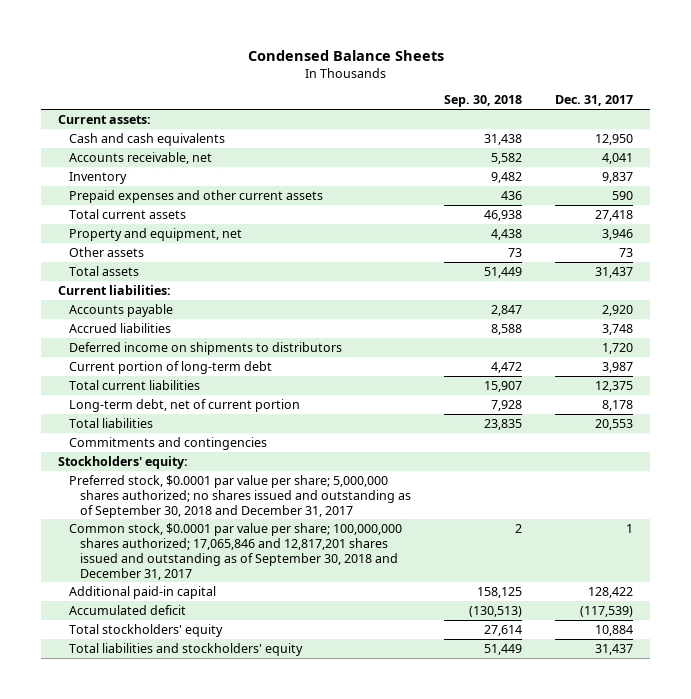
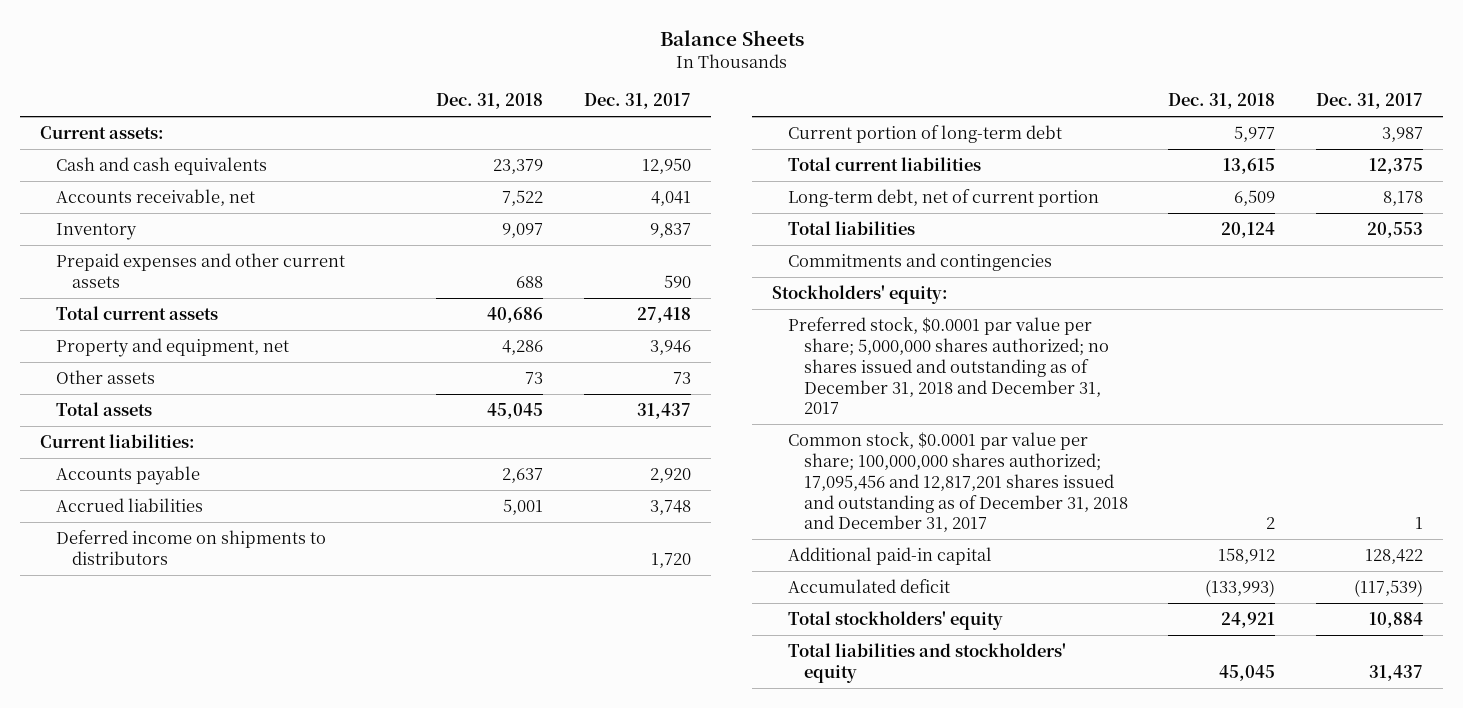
- Condensed Balance Sheets
+ Balance Sheets
- | Sep. 30, 2018 | Dec. 31, 2017
+ | Dec. 31, 2018 | Dec. 31, 2017
- Preferred stock, $0.0001 par value per share; 5,000,000 shares authorized; no shares issued and outstanding as of September 30, 2018 and December 31, 2017
- Common stock, $0.0001 par value per share; 100,000,000 shares authorized; 17,065,846 and 12,817,201 shares issued and outstanding as of September 30, 2018 and December 31, 2017 | 2 | 1
+ Preferred stock, $0.0001 par value per share; 5,000,000 shares authorized; no shares issued and outstanding as of December 31, 2018 and December 31, 2017
+ Common stock, $0.0001 par value per share; 100,000,000 shares authorized; 17,095,456 and 12,817,201 shares issued and outstanding as of December 31, 2018 and December 31, 2017 | 2 | 1

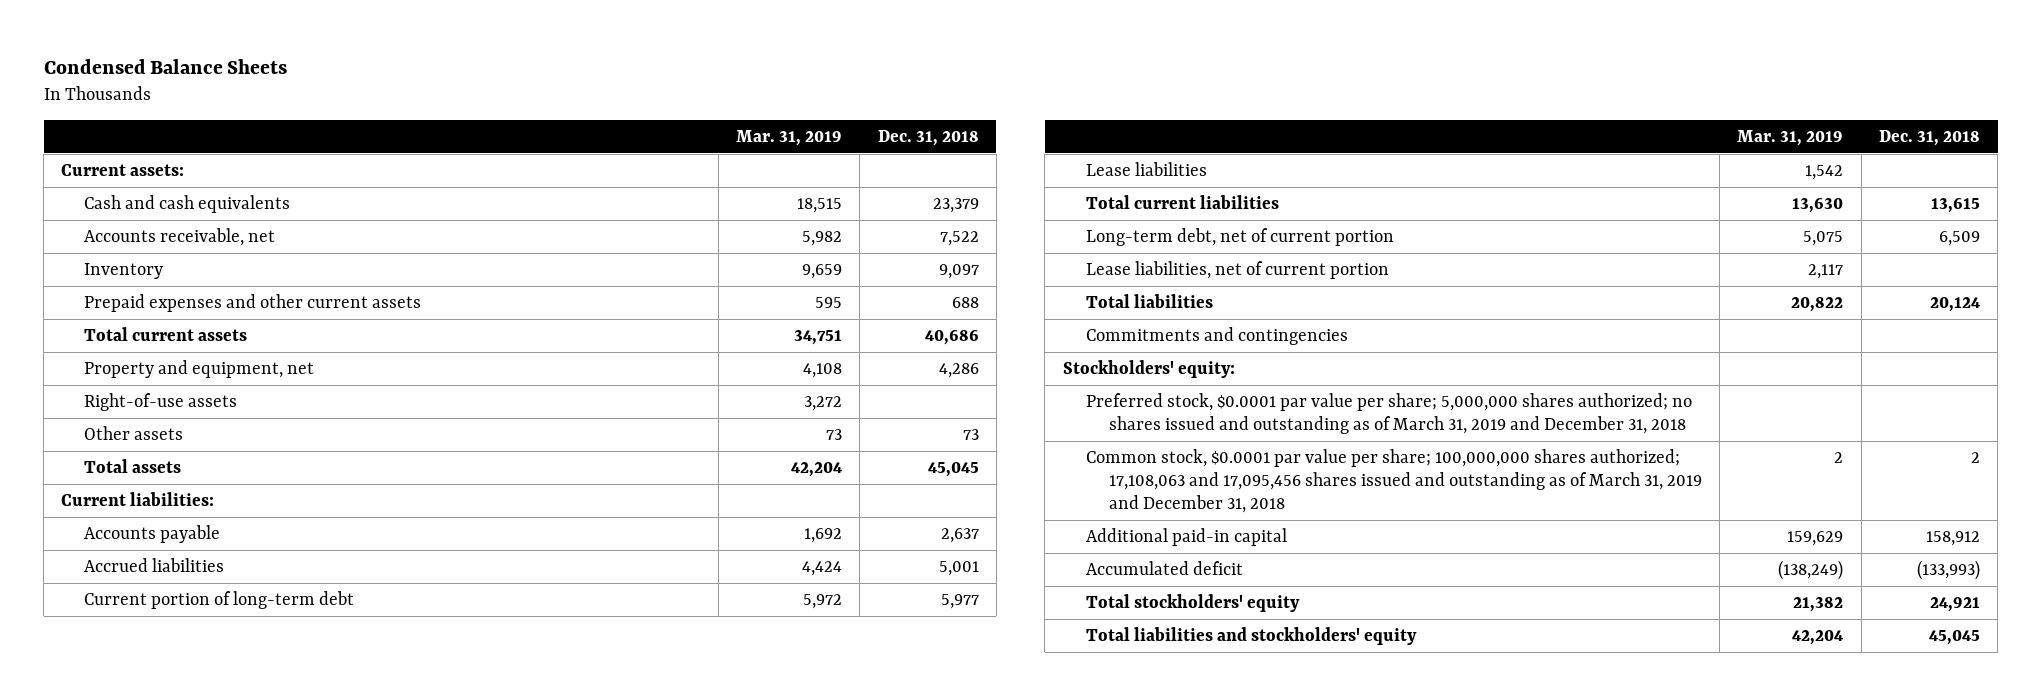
- Balance Sheets
+ Condensed Balance Sheets
- | Dec. 31, 2018 | Dec. 31, 2017
+ | Mar. 31, 2019 | Dec. 31, 2018
+ Right-of-use assets | 3,272 |
- Deferred income on shipments to distributors | | 1,720
+ Lease liabilities | 1,542 |
+ Lease liabilities, net of current portion | 2,117 |
- Preferred stock, $0.0001 par value per share; 5,000,000 shares authorized; no shares issued and outstanding as of December 31, 2018 and December 31, 2017
- Common stock, $0.0001 par value per share; 100,000,000 shares authorized; 17,095,456 and 12,817,201 shares issued and outstanding as of December 31, 2018 and December 31, 2017 | 2 | 1
+ Preferred stock, $0.0001 par value per share; 5,000,000 shares authorized; no shares issued and outstanding as of March 31, 2019 and December 31, 2018
+ Common stock, $0.0001 par value per share; 100,000,000 shares authorized; 17,108,063 and 17,095,456 shares issued and outstanding as of March 31, 2019 and December 31, 2018 | 2 | 2

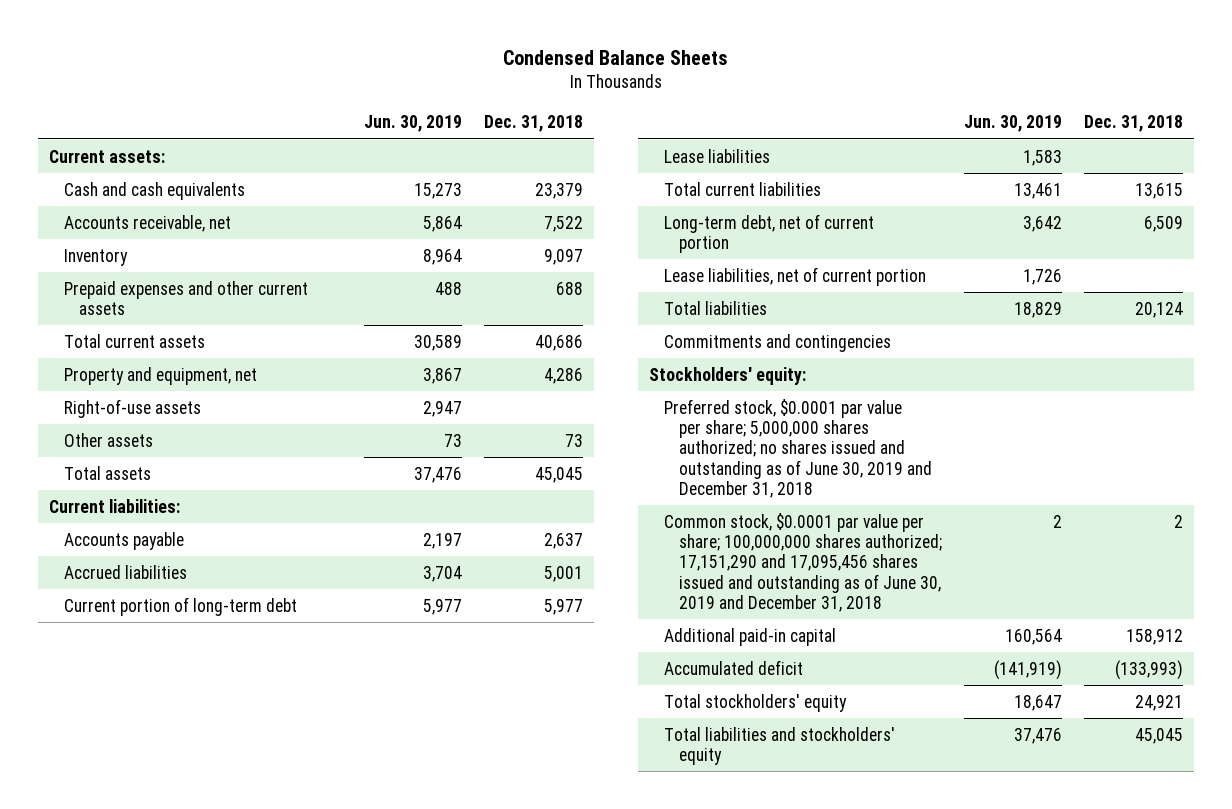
- | Mar. 31, 2019 | Dec. 31, 2018
+ | Jun. 30, 2019 | Dec. 31, 2018
- Preferred stock, $0.0001 par value per share; 5,000,000 shares authorized; no shares issued and outstanding as of March 31, 2019 and December 31, 2018
- Common stock, $0.0001 par value per share; 100,000,000 shares authorized; 17,108,063 and 17,095,456 shares issued and outstanding as of March 31, 2019 and December 31, 2018 | 2 | 2
+ Preferred stock, $0.0001 par value per share; 5,000,000 shares authorized; no shares issued and outstanding as of June 30, 2019 and December 31, 2018
+ Common stock, $0.0001 par value per share; 100,000,000 shares authorized; 17,151,290 and 17,095,456 shares issued and outstanding as of June 30, 2019 and December 31, 2018 | 2 | 2

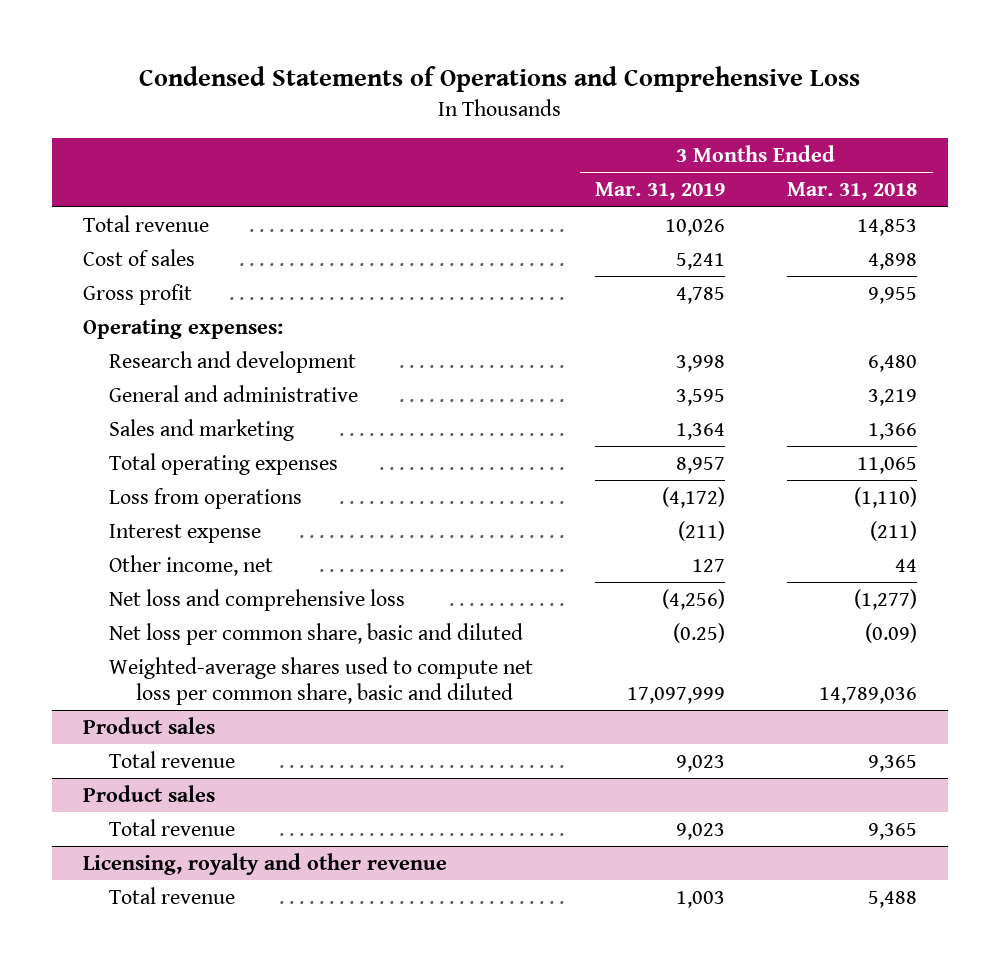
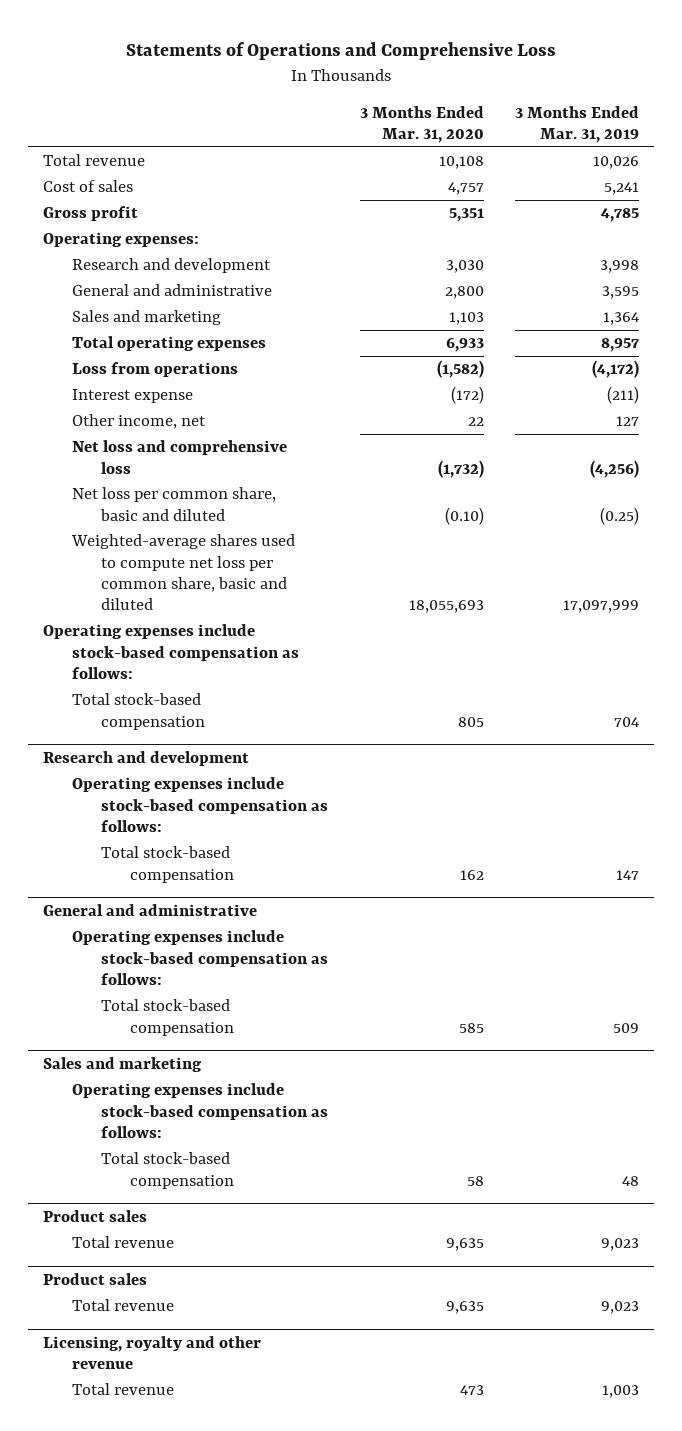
- Condensed Statements of Operations and Comprehensive Loss
+ Statements of Operations and Comprehensive Loss
- | 3 Months Ended Mar. 31, 2019 | 3 Months Ended Mar. 31, 2018
+ | 3 Months Ended Mar. 31, 2020 | 3 Months Ended Mar. 31, 2019
+ Operating expenses include stock-based compensation as follows:
+ Total stock-based compensation | 805 | 704
+ Research and development
+ Operating expenses include stock-based compensation as follows:
+ Total stock-based compensation | 162 | 147
+ General and administrative
+ Operating expenses include stock-based compensation as follows:
+ Total stock-based compensation | 585 | 509
+ Sales and marketing
+ Operating expenses include stock-based compensation as follows:
+ Total stock-based compensation | 58 | 48

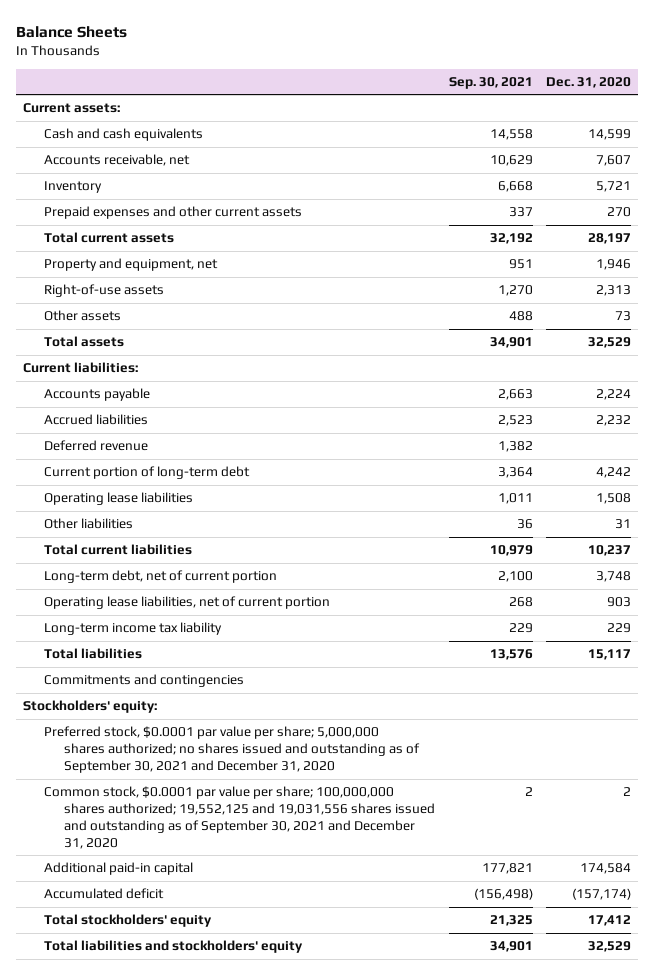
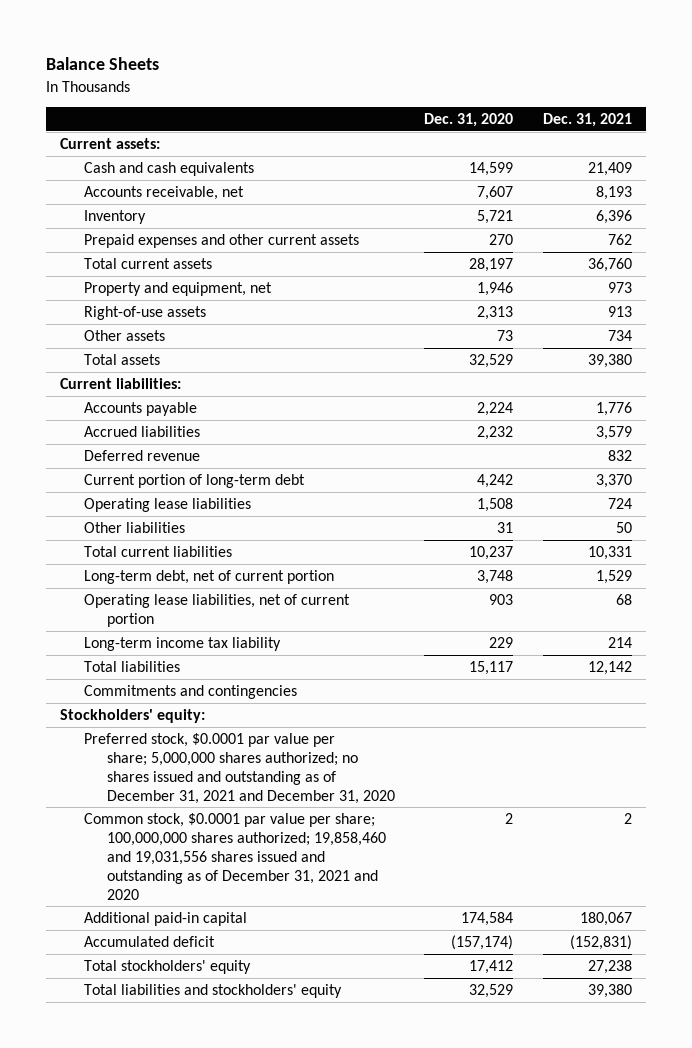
- | Sep. 30, 2021 | Dec. 31, 2020
+ | Dec. 31, 2020 | Dec. 31, 2021
- Preferred stock, $0.0001 par value per share; 5,000,000 shares authorized; no shares issued and outstanding as of September 30, 2021 and December 31, 2020
- Common stock, $0.0001 par value per share; 100,000,000 shares authorized; 19,552,125 and 19,031,556 shares issued and outstanding as of September 30, 2021 and December 31, 2020 | 2 | 2
+ Preferred stock, $0.0001 par value per share; 5,000,000 shares authorized; no shares issued and outstanding as of December 31, 2021 and December 31, 2020
+ Common stock, $0.0001 par value per share; 100,000,000 shares authorized; 19,858,460 and 19,031,556 shares issued and outstanding as of December 31, 2021 and 2020 | 2 | 2

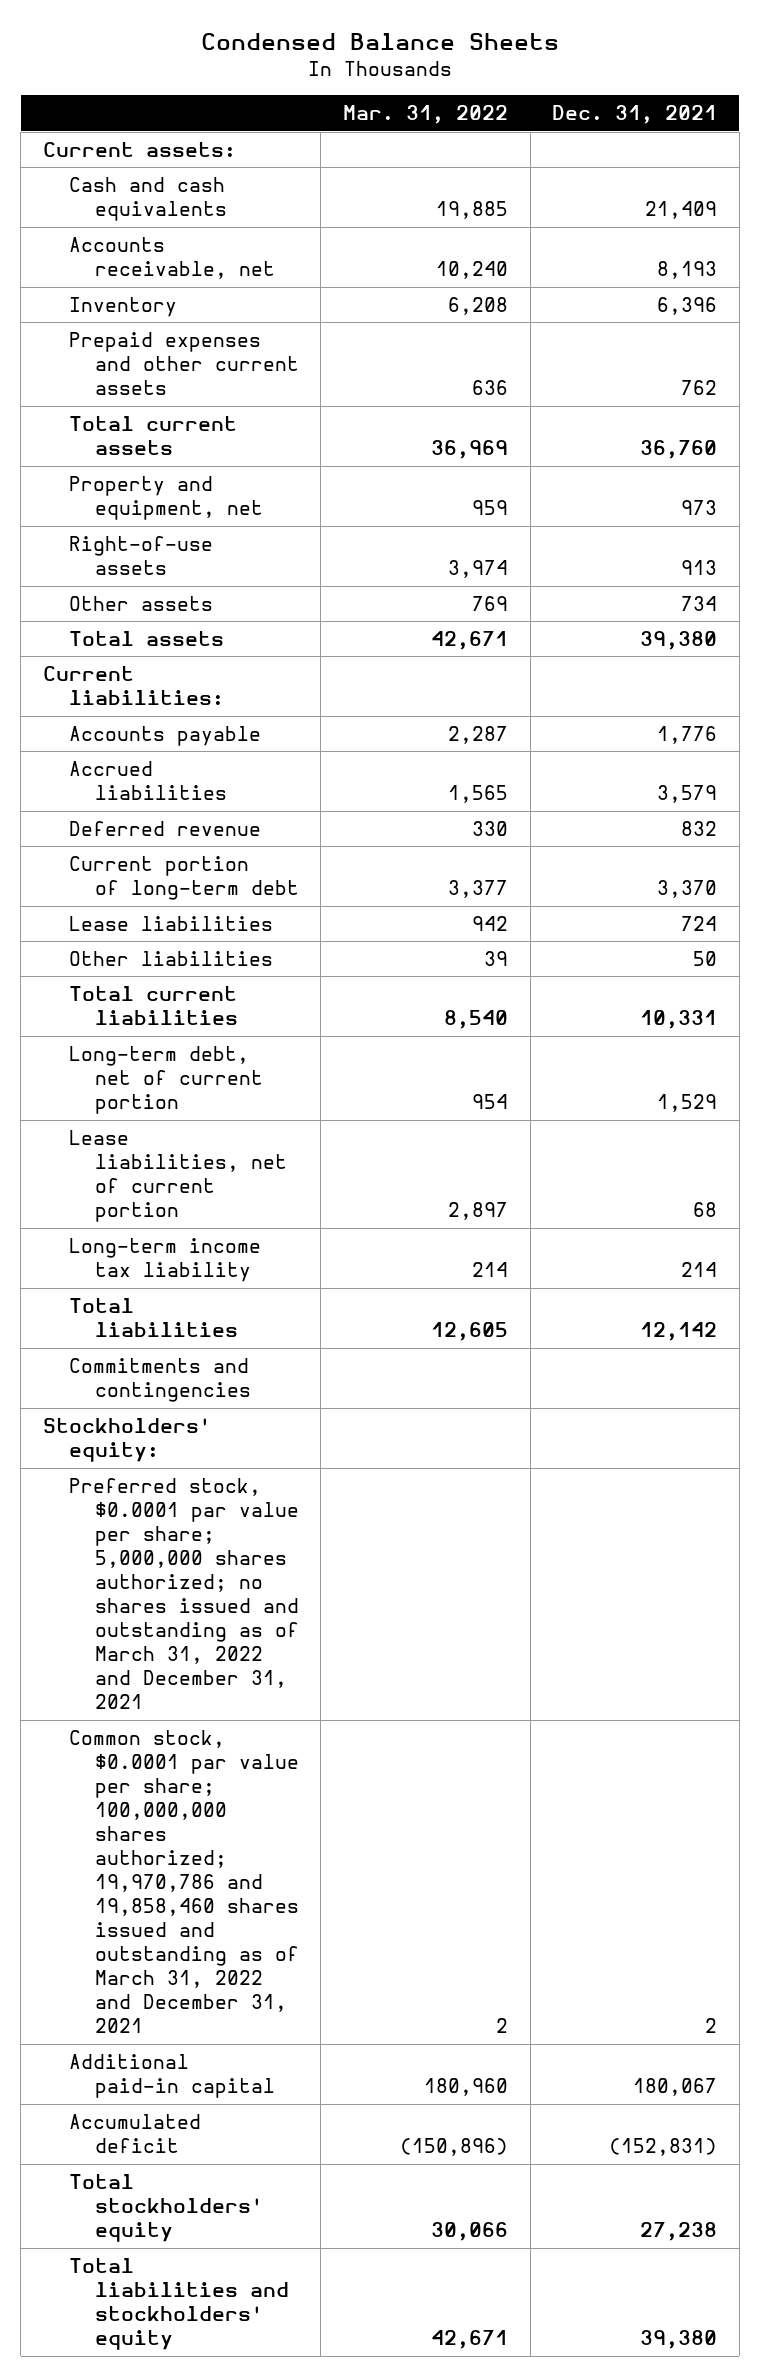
- Balance Sheets
+ Condensed Balance Sheets
- | Dec. 31, 2020 | Dec. 31, 2021
+ | Mar. 31, 2022 | Dec. 31, 2021
- Operating lease liabilities | 1,508 | 724
+ Lease liabilities | 942 | 724
- Operating lease liabilities, net of current portion | 903 | 68
+ Lease liabilities, net of current portion | 2,897 | 68
- Preferred stock, $0.0001 par value per share; 5,000,000 shares authorized; no shares issued and outstanding as of December 31, 2021 and December 31, 2020
- Common stock, $0.0001 par value per share; 100,000,000 shares authorized; 19,858,460 and 19,031,556 shares issued and outstanding as of December 31, 2021 and 2020 | 2 | 2
+ Preferred stock, $0.0001 par value per share; 5,000,000 shares authorized; no shares issued and outstanding as of March 31, 2022 and December 31, 2021
+ Common stock, $0.0001 par value per share; 100,000,000 shares authorized; 19,970,786 and 19,858,460 shares issued and outstanding as of March 31, 2022 and December 31, 2021 | 2 | 2

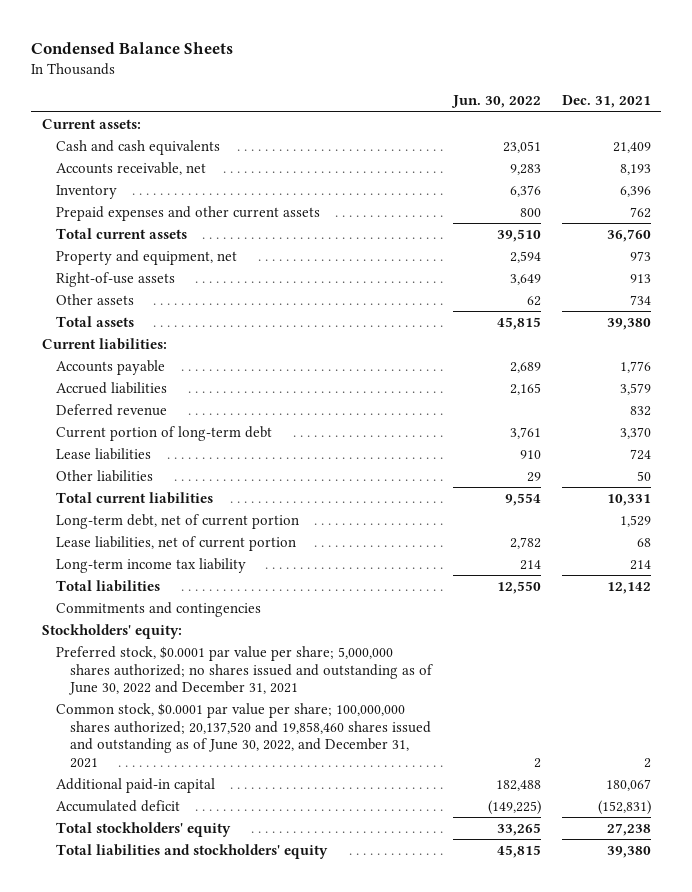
- | Mar. 31, 2022 | Dec. 31, 2021
+ | Jun. 30, 2022 | Dec. 31, 2021
- Preferred stock, $0.0001 par value per share; 5,000,000 shares authorized; no shares issued and outstanding as of March 31, 2022 and December 31, 2021
- Common stock, $0.0001 par value per share; 100,000,000 shares authorized; 19,970,786 and 19,858,460 shares issued and outstanding as of March 31, 2022 and December 31, 2021 | 2 | 2
+ Preferred stock, $0.0001 par value per share; 5,000,000 shares authorized; no shares issued and outstanding as of June 30, 2022 and December 31, 2021
+ Common stock, $0.0001 par value per share; 100,000,000 shares authorized; 20,137,520 and 19,858,460 shares issued and outstanding as of June 30, 2022, and December 31, 2021 | 2 | 2

